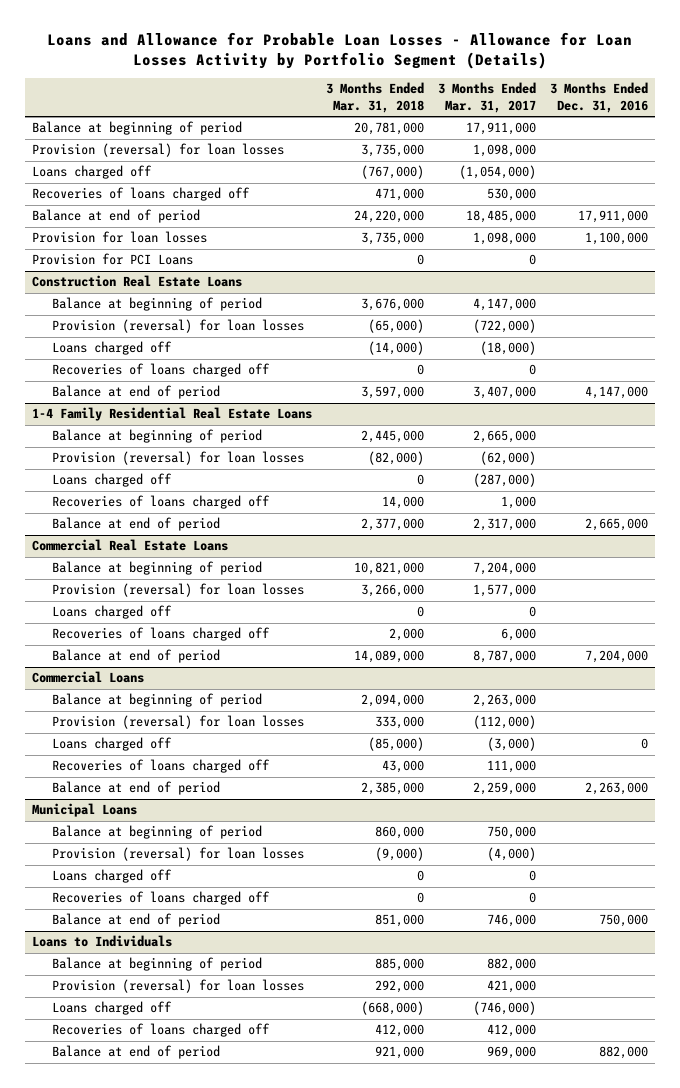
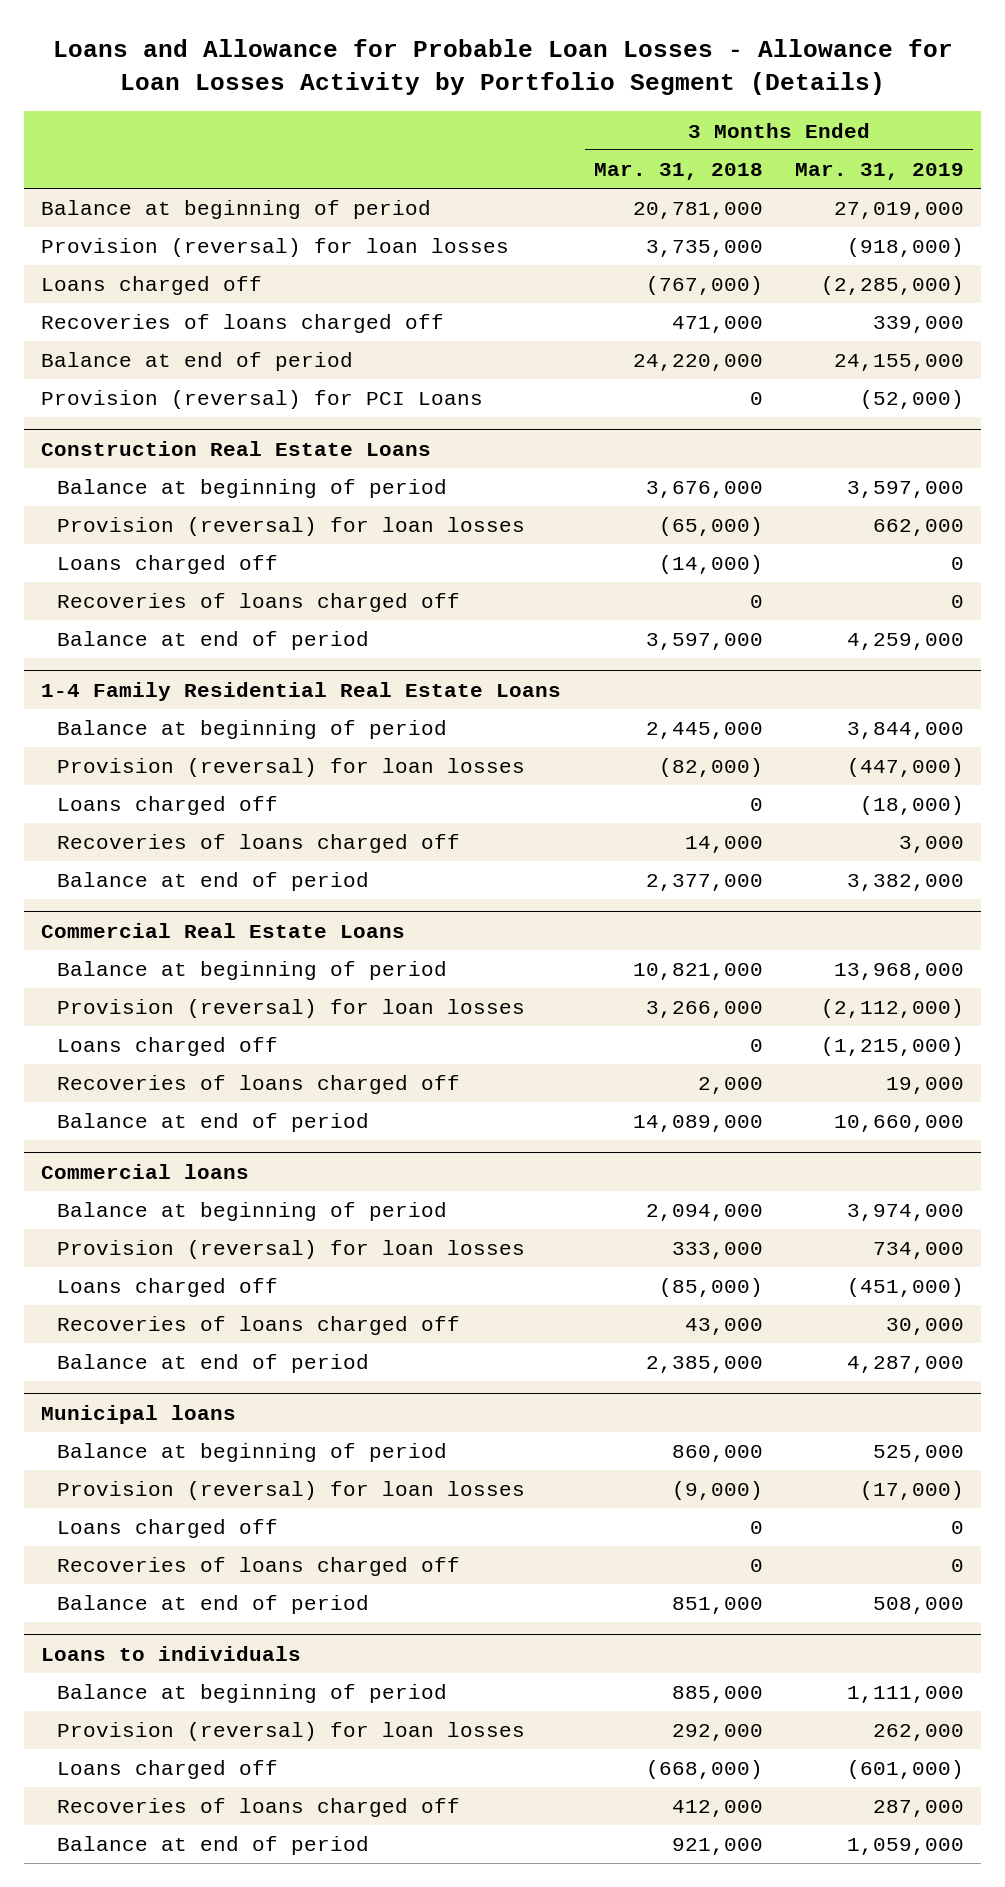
- | 3 Months Ended Mar. 31, 2018 | 3 Months Ended Mar. 31, 2017 | 3 Months Ended Dec. 31, 2016
+ | 3 Months Ended Mar. 31, 2018 | 3 Months Ended Mar. 31, 2019
- Provision for loan losses | 3,735,000 | 1,098,000 | 1,100,000
- Provision for PCI Loans | 0 | 0 |
+ Provision (reversal) for PCI Loans | 0 | (52,000)
- Commercial Loans
+ Commercial loans
- Municipal Loans
+ Municipal loans
- Loans to Individuals
+ Loans to individuals

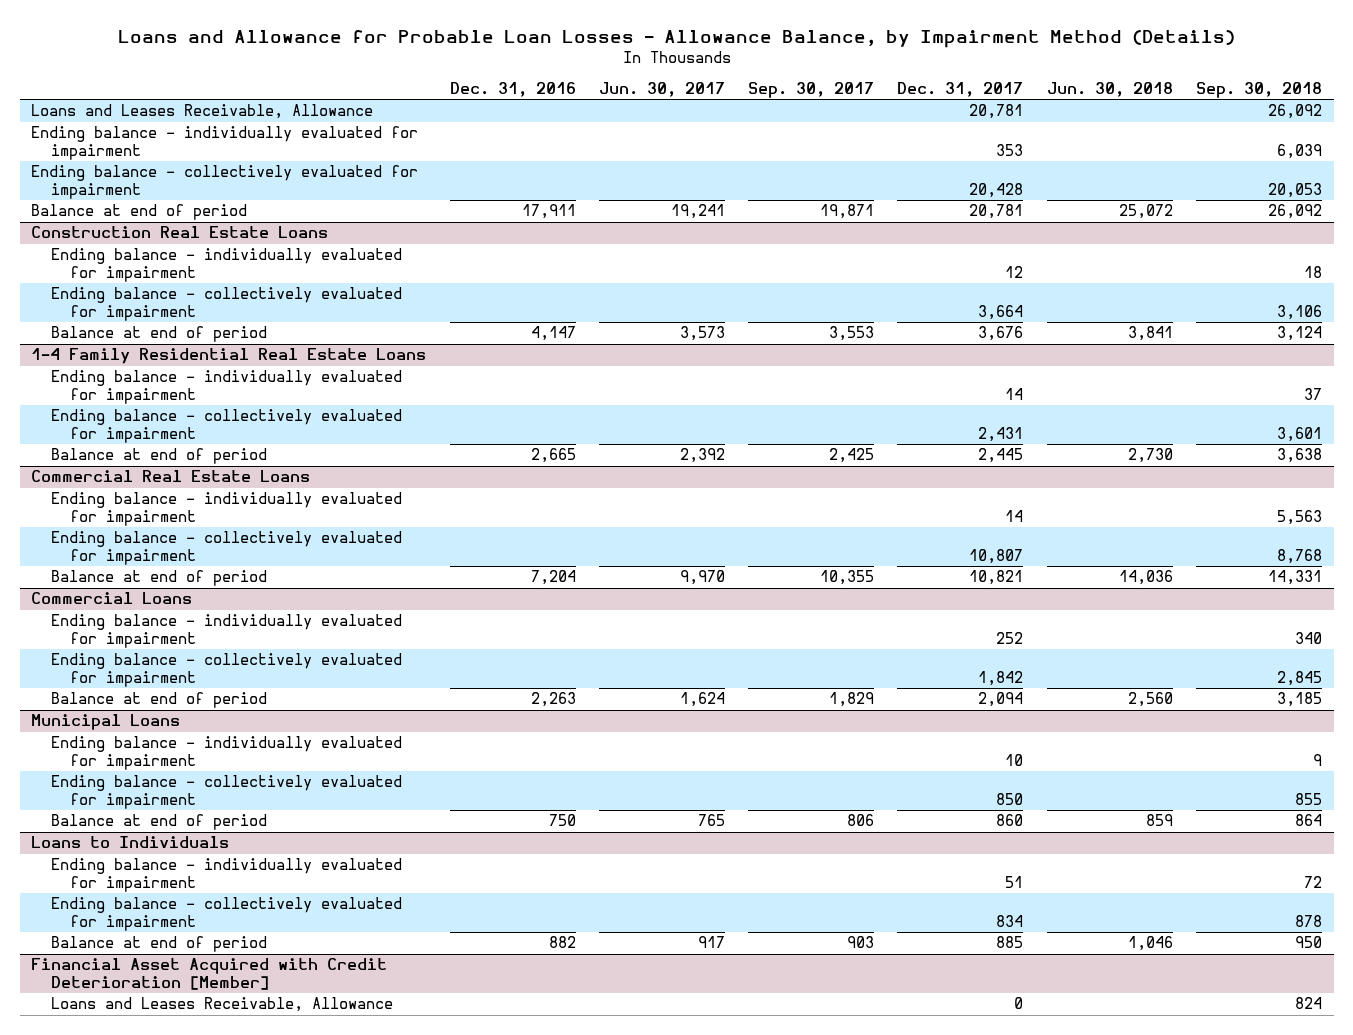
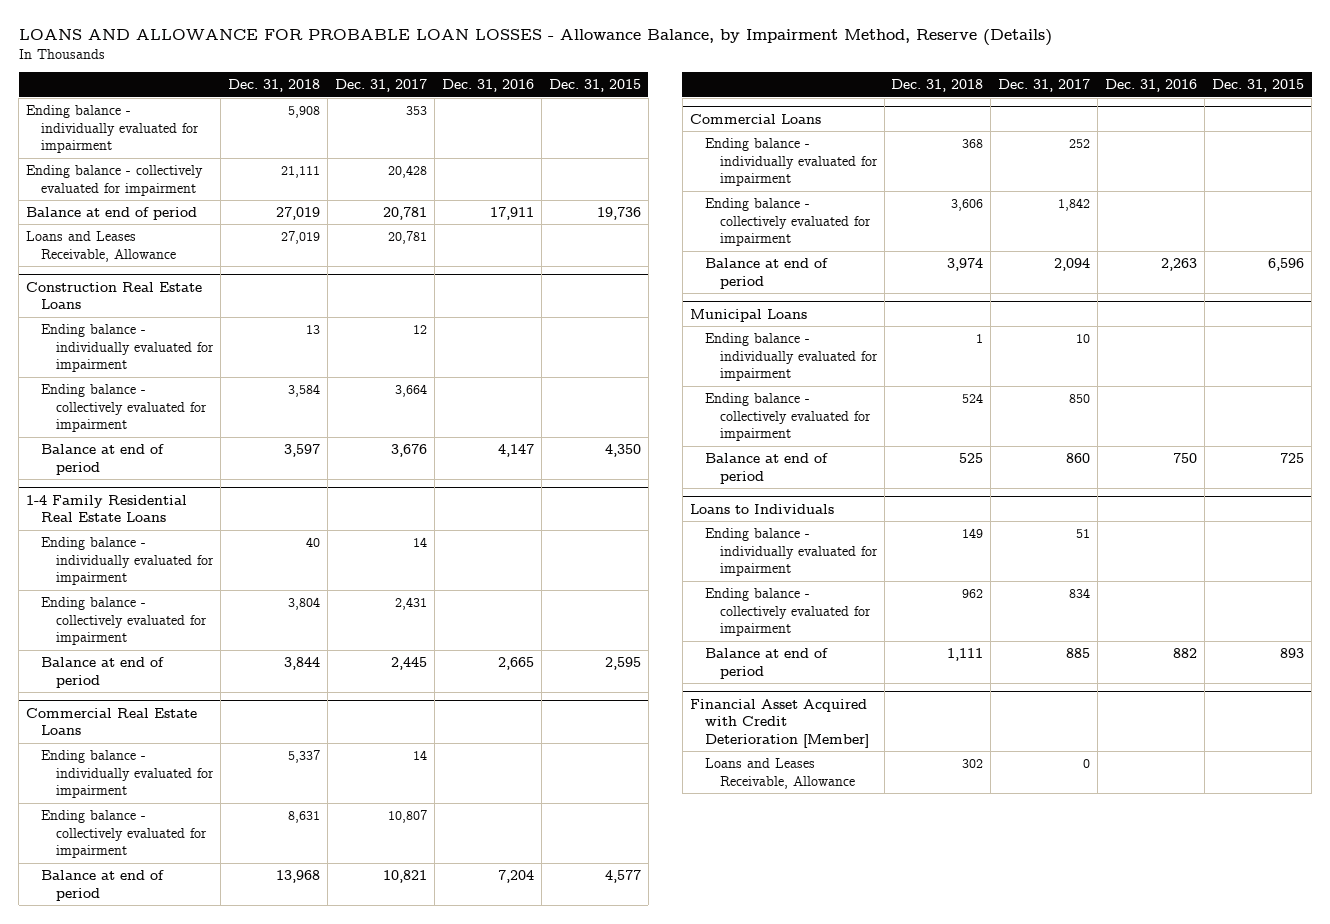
- Loans and Allowance for Probable Loan Losses - Allowance Balance, by Impairment Method (Details)
+ LOANS AND ALLOWANCE FOR PROBABLE LOAN LOSSES - Allowance Balance, by Impairment Method, Reserve (Details)
- | Dec. 31, 2016 | Jun. 30, 2017 | Sep. 30, 2017 | Dec. 31, 2017 | Jun. 30, 2018 | Sep. 30, 2018
+ | Dec. 31, 2018 | Dec. 31, 2017 | Dec. 31, 2016 | Dec. 31, 2015
moved down: Loans and Leases Receivable, Allowance | 27,019 | 20,781 | |

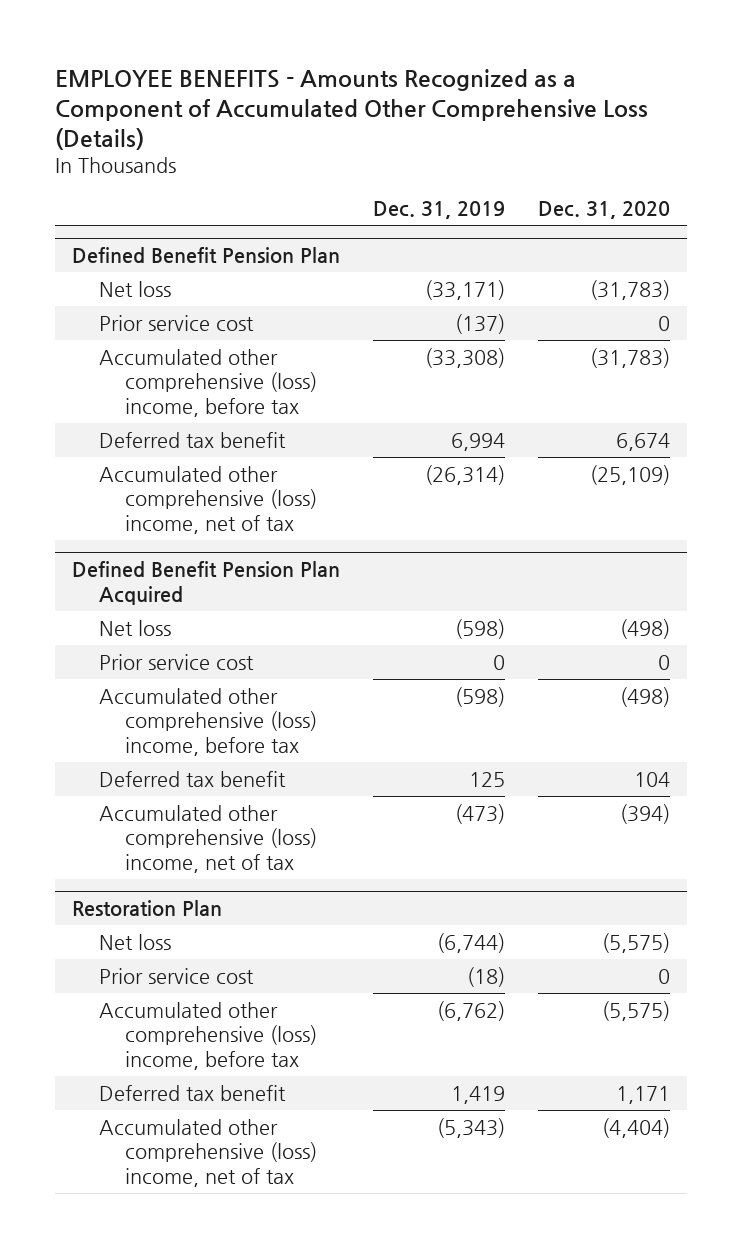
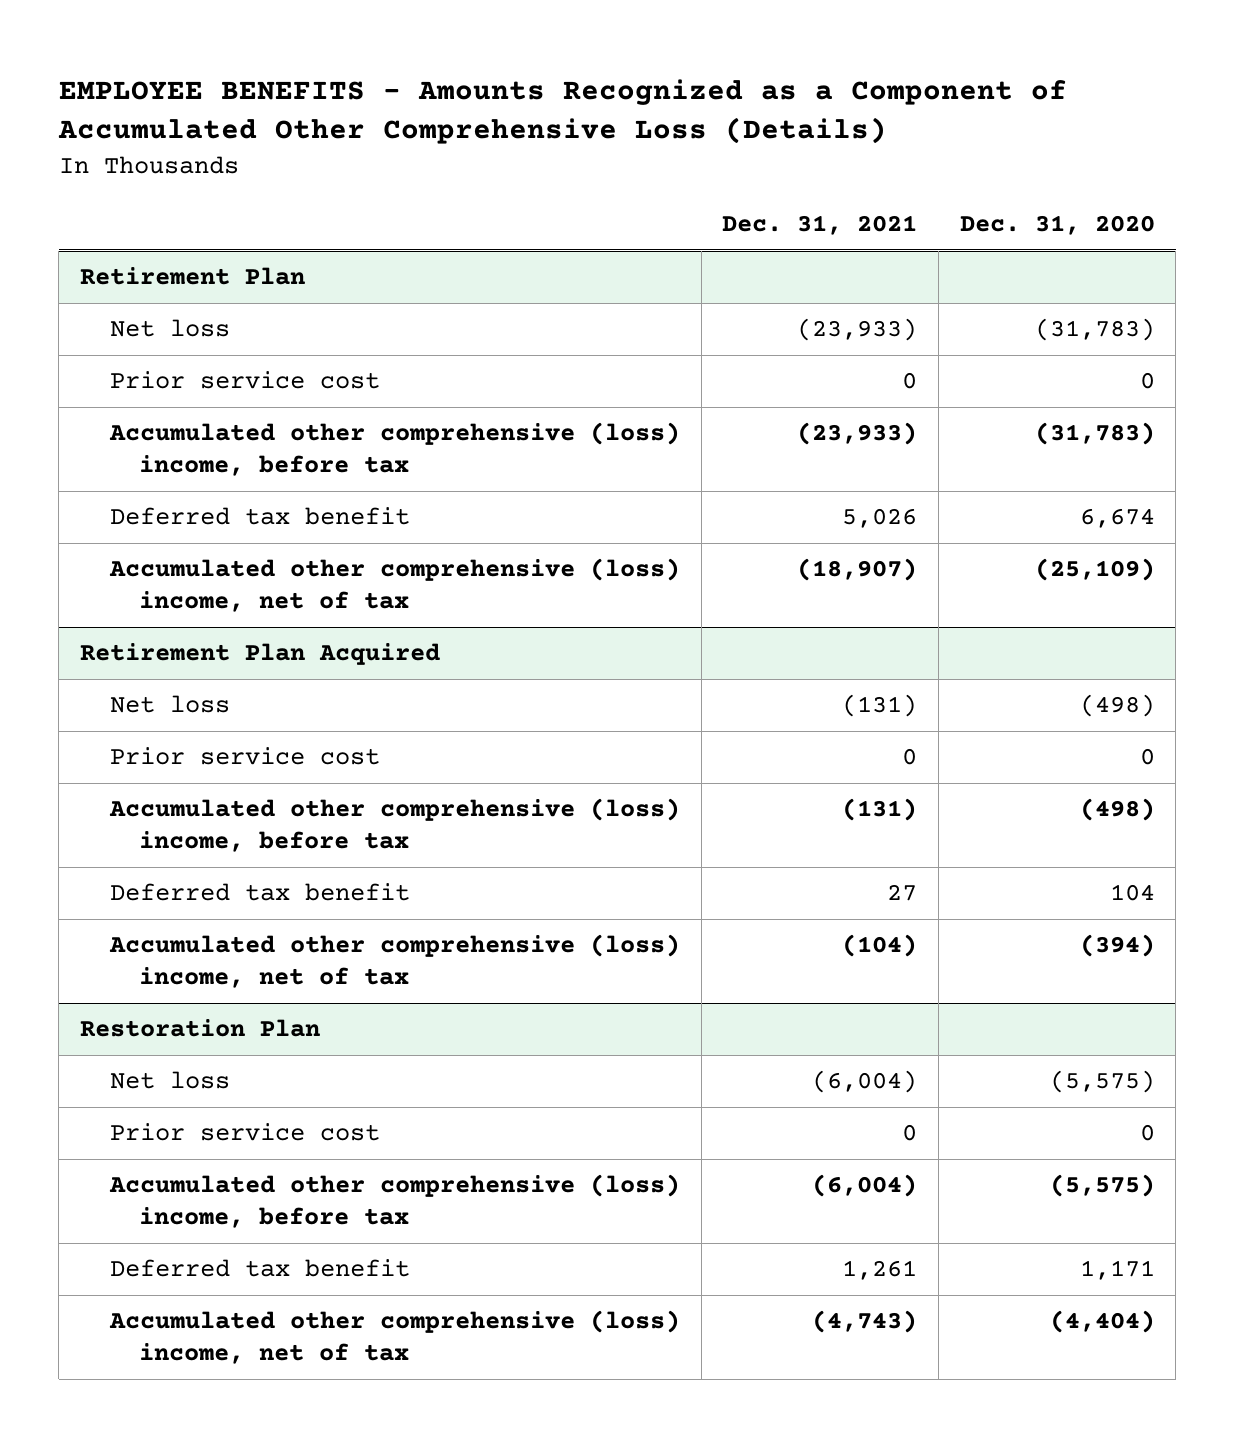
- | Dec. 31, 2019 | Dec. 31, 2020
+ | Dec. 31, 2021 | Dec. 31, 2020
- Defined Benefit Pension Plan
+ Retirement Plan
- Defined Benefit Pension Plan Acquired
+ Retirement Plan Acquired

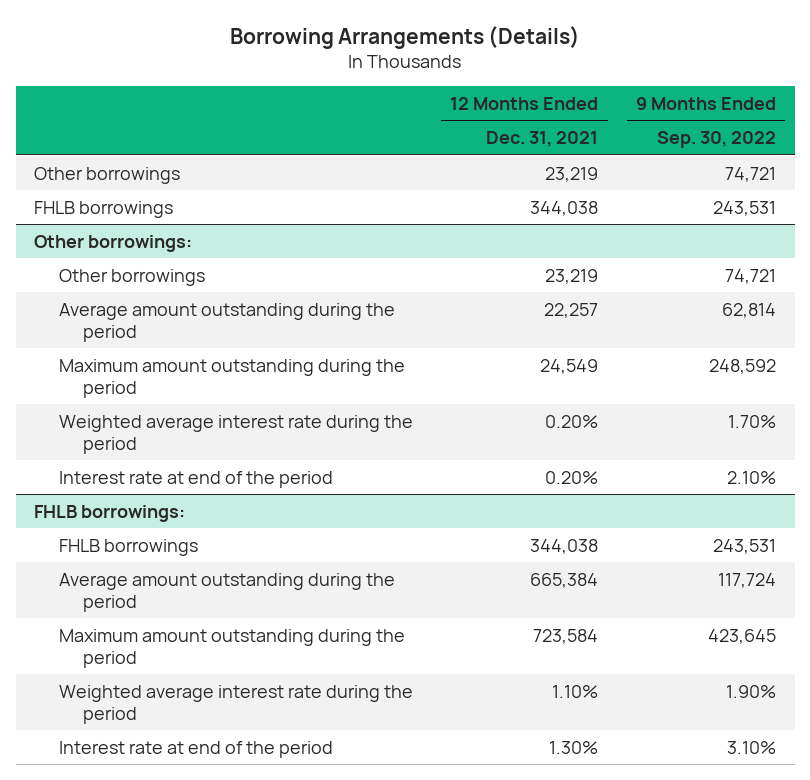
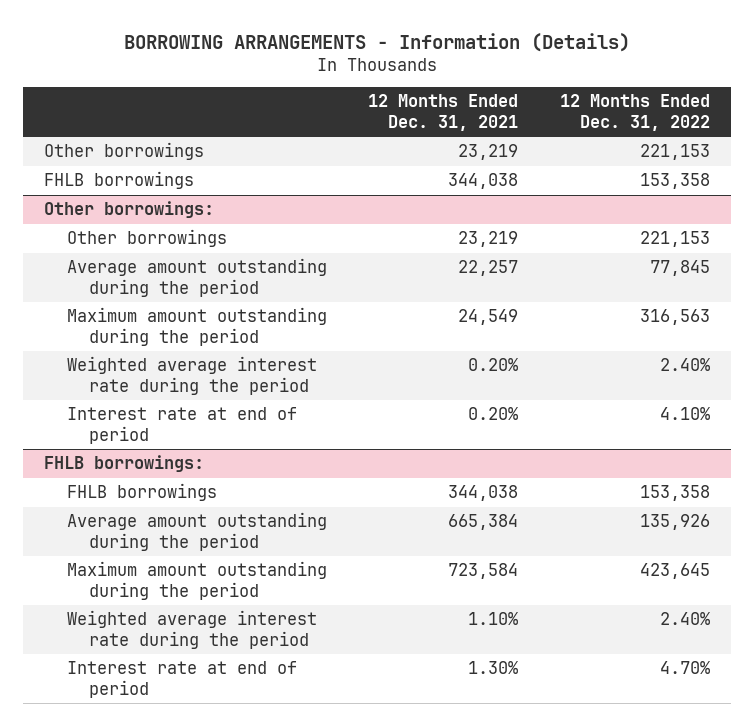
- Borrowing Arrangements (Details)
+ BORROWING ARRANGEMENTS - Information (Details)
- | 12 Months Ended Dec. 31, 2021 | 9 Months Ended Sep. 30, 2022
+ | 12 Months Ended Dec. 31, 2021 | 12 Months Ended Dec. 31, 2022
@ Other borrowings:
- Interest rate at end of the period | 0.20% | 2.10%
+ Interest rate at end of period | 0.20% | 4.10%
@ FHLB borrowings:
- Interest rate at end of the period | 1.30% | 3.10%
+ Interest rate at end of period | 1.30% | 4.70%

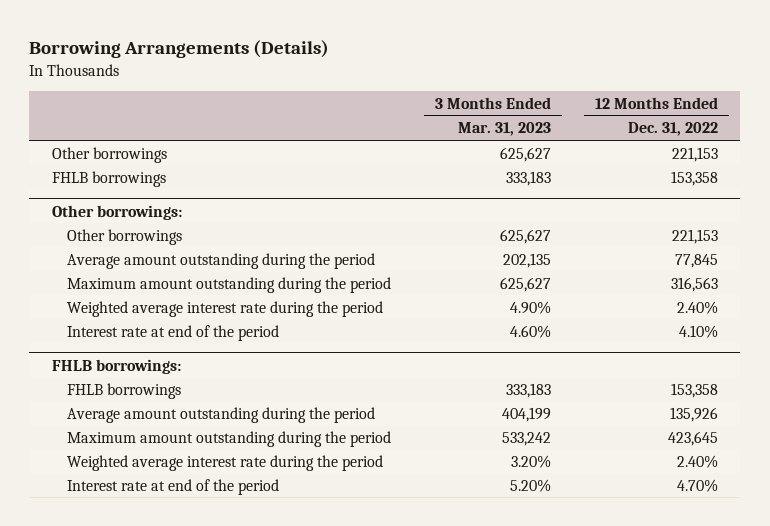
- BORROWING ARRANGEMENTS - Information (Details)
+ Borrowing Arrangements (Details)
- | 12 Months Ended Dec. 31, 2021 | 12 Months Ended Dec. 31, 2022
+ | 3 Months Ended Mar. 31, 2023 | 12 Months Ended Dec. 31, 2022
@ Other borrowings:
- Interest rate at end of period | 0.20% | 4.10%
+ Interest rate at end of the period | 4.60% | 4.10%
@ FHLB borrowings:
- Interest rate at end of period | 1.30% | 4.70%
+ Interest rate at end of the period | 5.20% | 4.70%

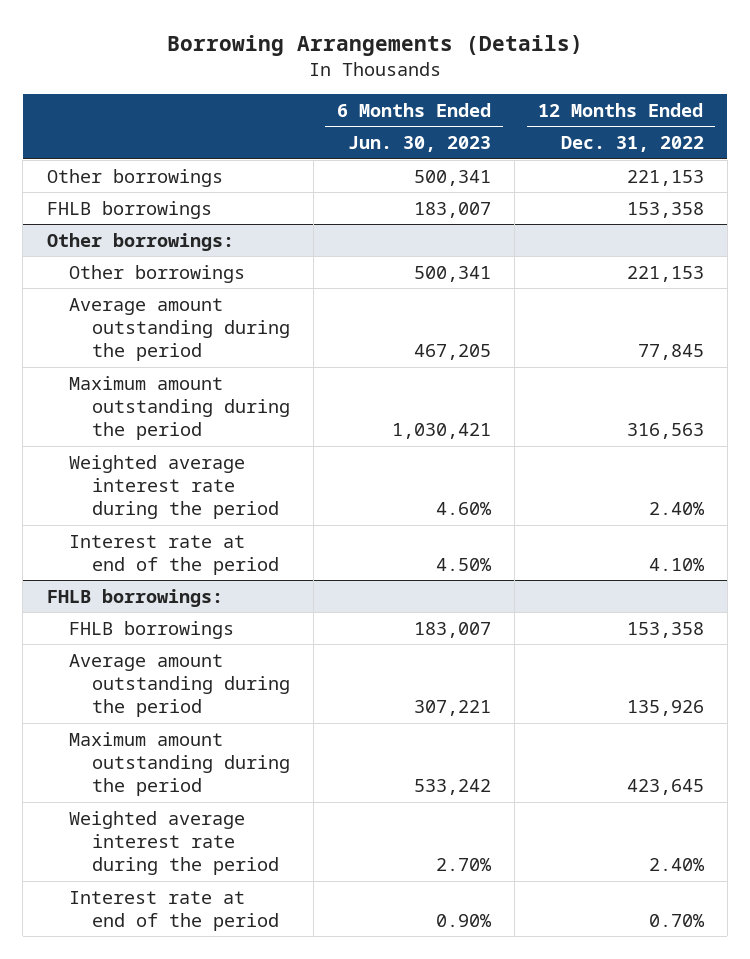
- | 3 Months Ended Mar. 31, 2023 | 12 Months Ended Dec. 31, 2022
+ | 6 Months Ended Jun. 30, 2023 | 12 Months Ended Dec. 31, 2022
@ FHLB borrowings:
- Interest rate at end of the period | 5.20% | 4.70%
+ Interest rate at end of the period | 0.90% | 0.70%

